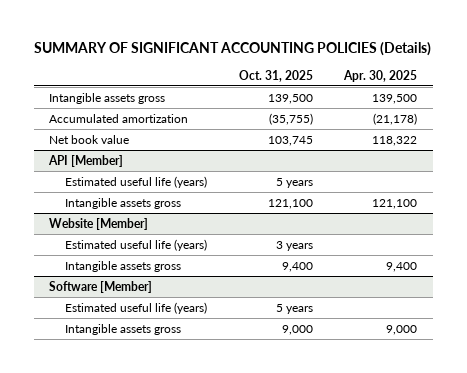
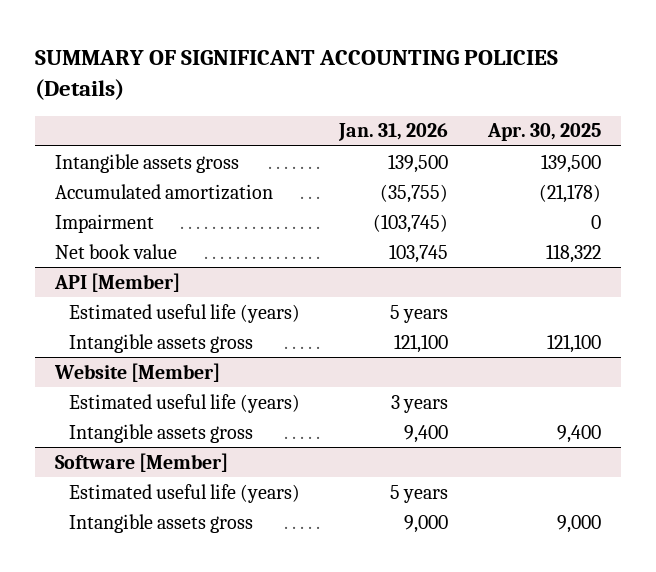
- | Oct. 31, 2025 | Apr. 30, 2025
+ | Jan. 31, 2026 | Apr. 30, 2025
+ Impairment | (103,745) | 0

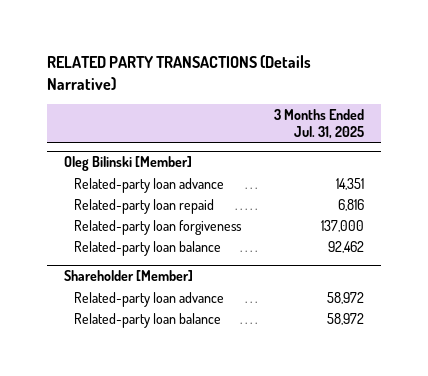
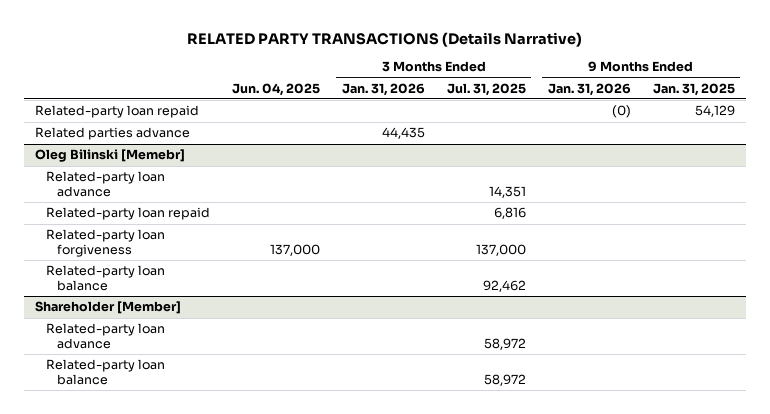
- | 3 Months Ended Jul. 31, 2025
+ | Jun. 04, 2025 | 3 Months Ended Jan. 31, 2026 | 3 Months Ended Jul. 31, 2025 | 9 Months Ended Jan. 31, 2026 | 9 Months Ended Jan. 31, 2025
- Oleg Bilinski [Member]
+ Related-party loan repaid | | | | (0) | 54,129
+ Related parties advance | | 44,435 | | |
+ Oleg Bilinski [Memebr]

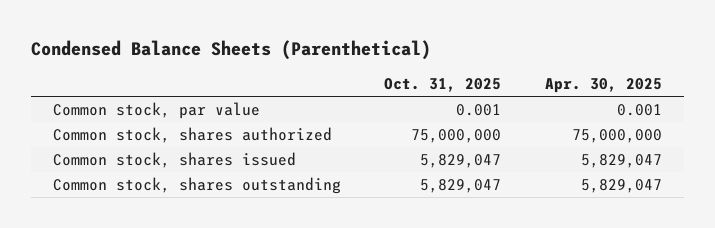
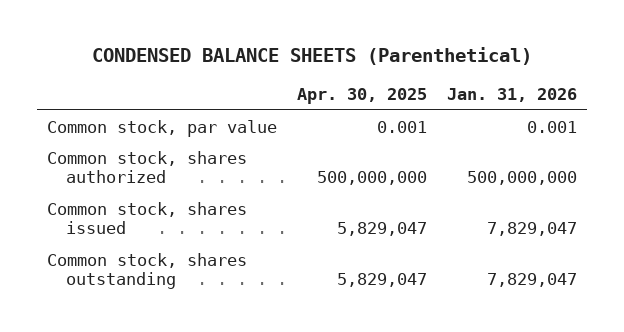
- Condensed Balance Sheets (Parenthetical)
+ CONDENSED BALANCE SHEETS (Parenthetical)
- | Oct. 31, 2025 | Apr. 30, 2025
+ | Apr. 30, 2025 | Jan. 31, 2026
- Common stock, shares authorized | 75,000,000 | 75,000,000
+ Common stock, shares authorized | 500,000,000 | 500,000,000

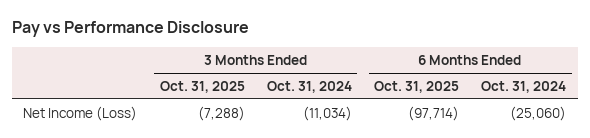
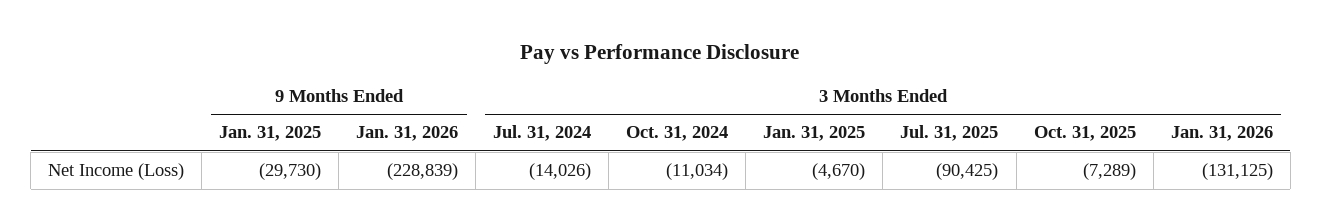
- | 3 Months Ended Oct. 31, 2025 | 3 Months Ended Oct. 31, 2024 | 6 Months Ended Oct. 31, 2025 | 6 Months Ended Oct. 31, 2024
+ | 9 Months Ended Jan. 31, 2025 | 9 Months Ended Jan. 31, 2026 | 3 Months Ended Jul. 31, 2024 | 3 Months Ended Oct. 31, 2024 | 3 Months Ended Jan. 31, 2025 | 3 Months Ended Jul. 31, 2025 | 3 Months Ended Oct. 31, 2025 | 3 Months Ended Jan. 31, 2026
- Net Income (Loss) | (7,288) | (11,034) | (97,714) | (25,060)
+ Net Income (Loss) | (29,730) | (228,839) | (14,026) | (11,034) | (4,670) | (90,425) | (7,289) | (131,125)

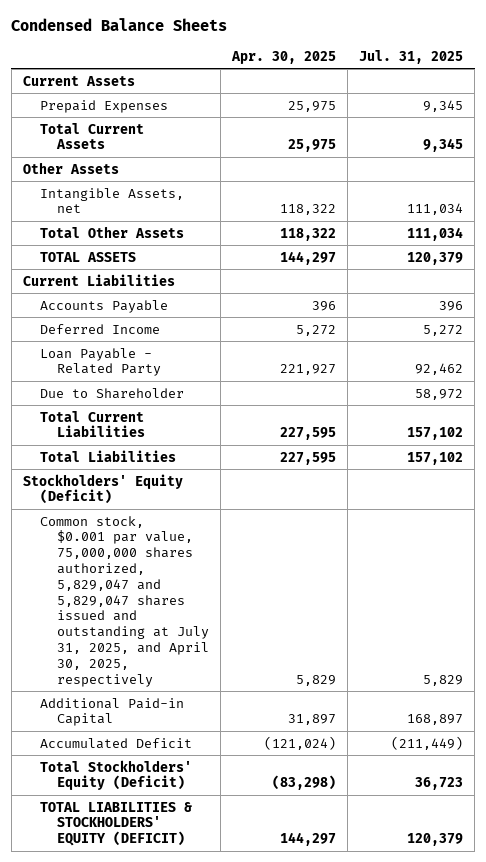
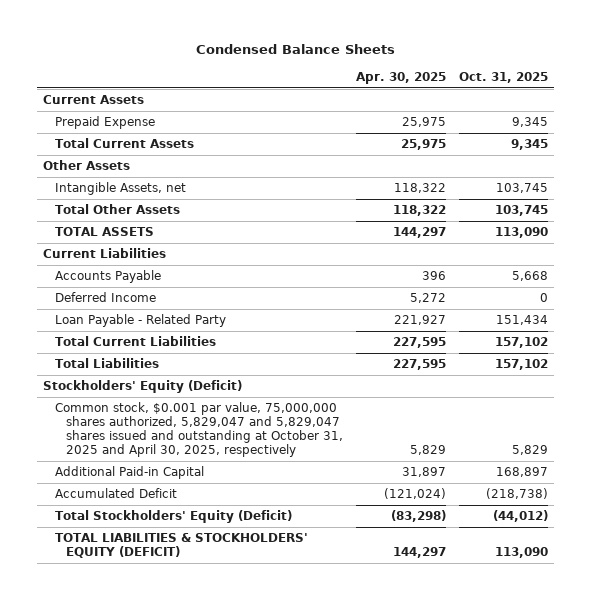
- | Apr. 30, 2025 | Jul. 31, 2025
+ | Apr. 30, 2025 | Oct. 31, 2025
- Prepaid Expenses | 25,975 | 9,345
+ Prepaid Expense | 25,975 | 9,345
- Due to Shareholder | | 58,972
- Common stock, $0.001 par value, 75,000,000 shares authorized, 5,829,047 and 5,829,047 shares issued and outstanding at July 31, 2025, and April 30, 2025, respectively | 5,829 | 5,829
+ Common stock, $0.001 par value, 75,000,000 shares authorized, 5,829,047 and 5,829,047 shares issued and outstanding at October 31, 2025 and April 30, 2025, respectively | 5,829 | 5,829

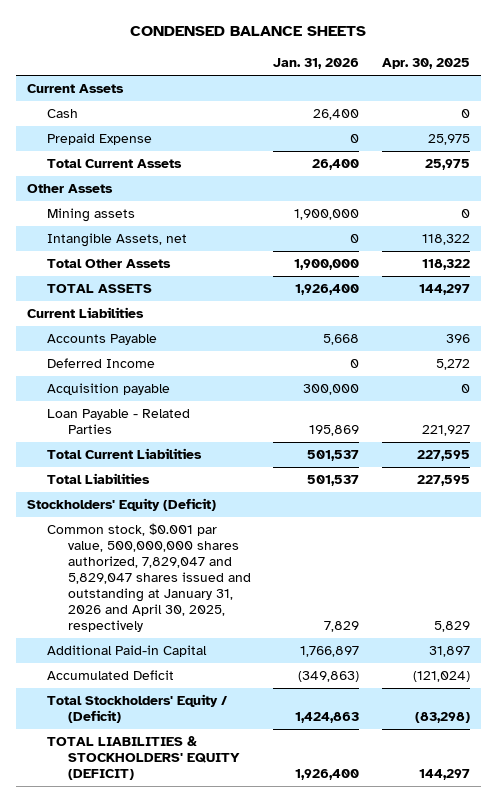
- Condensed Balance Sheets
+ CONDENSED BALANCE SHEETS
- | Apr. 30, 2025 | Oct. 31, 2025
+ | Jan. 31, 2026 | Apr. 30, 2025
+ Cash | 26,400 | 0
+ Mining assets | 1,900,000 | 0
- Loan Payable - Related Party | 221,927 | 151,434
+ Acquisition payable | 300,000 | 0
+ Loan Payable - Related Parties | 195,869 | 221,927
- Common stock, $0.001 par value, 75,000,000 shares authorized, 5,829,047 and 5,829,047 shares issued and outstanding at October 31, 2025 and April 30, 2025, respectively | 5,829 | 5,829
+ Common stock, $0.001 par value, 500,000,000 shares authorized, 7,829,047 and 5,829,047 shares issued and outstanding at January 31, 2026 and April 30, 2025, respectively | 7,829 | 5,829
- Total Stockholders' Equity (Deficit) | (83,298) | (44,012)
+ Total Stockholders' Equity / (Deficit) | 1,424,863 | (83,298)

